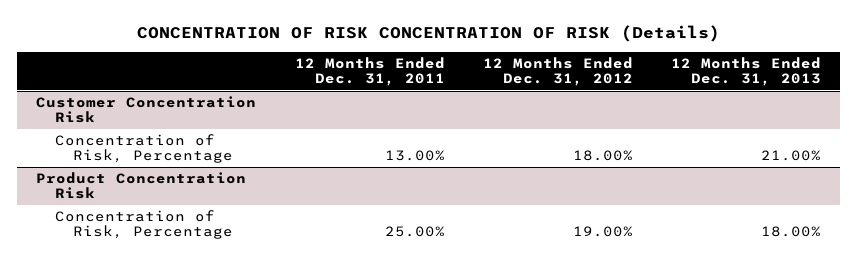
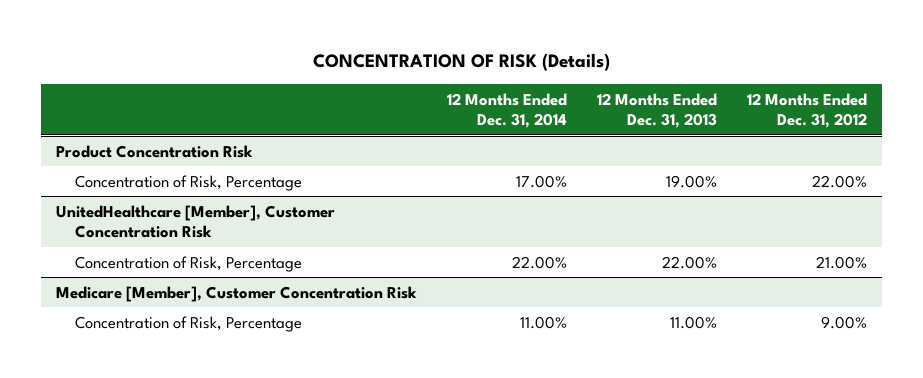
- CONCENTRATION OF RISK CONCENTRATION OF RISK (Details)
+ CONCENTRATION OF RISK (Details)
- | 12 Months Ended Dec. 31, 2011 | 12 Months Ended Dec. 31, 2012 | 12 Months Ended Dec. 31, 2013
+ | 12 Months Ended Dec. 31, 2014 | 12 Months Ended Dec. 31, 2013 | 12 Months Ended Dec. 31, 2012
- Customer Concentration Risk
- Concentration of Risk, Percentage | 13.00% | 18.00% | 21.00%
@ Product Concentration Risk
- Concentration of Risk, Percentage | 25.00% | 19.00% | 18.00%
+ Concentration of Risk, Percentage | 17.00% | 19.00% | 22.00%
+ UnitedHealthcare [Member], Customer Concentration Risk
+ Concentration of Risk, Percentage | 22.00% | 22.00% | 21.00%
+ Medicare [Member], Customer Concentration Risk
+ Concentration of Risk, Percentage | 11.00% | 11.00% | 9.00%

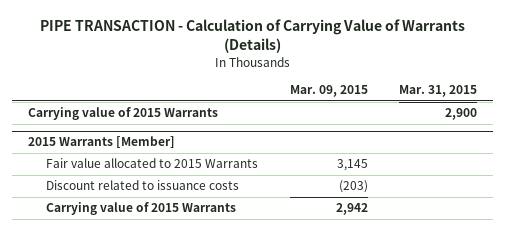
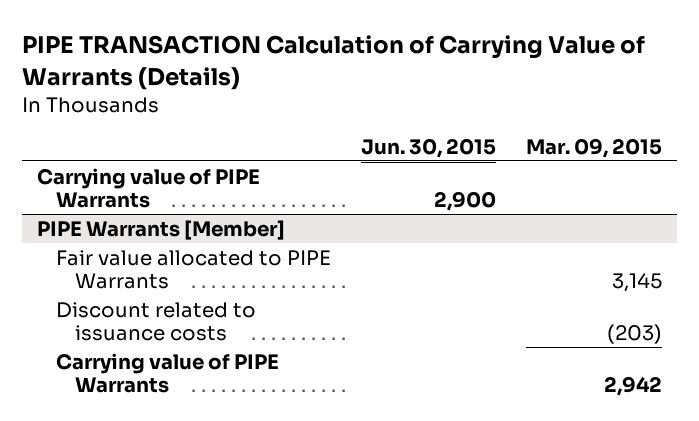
- PIPE TRANSACTION - Calculation of Carrying Value of Warrants (Details)
+ PIPE TRANSACTION Calculation of Carrying Value of Warrants (Details)
- | Mar. 09, 2015 | Mar. 31, 2015
+ | Jun. 30, 2015 | Mar. 09, 2015
- Carrying value of 2015 Warrants | | 2,900
- 2015 Warrants [Member]
- Fair value allocated to 2015 Warrants | 3,145 |
+ Carrying value of PIPE Warrants | 2,900 |
+ PIPE Warrants [Member]
+ Fair value allocated to PIPE Warrants | | 3,145
- Carrying value of 2015 Warrants | 2,942 |
+ Carrying value of PIPE Warrants | | 2,942

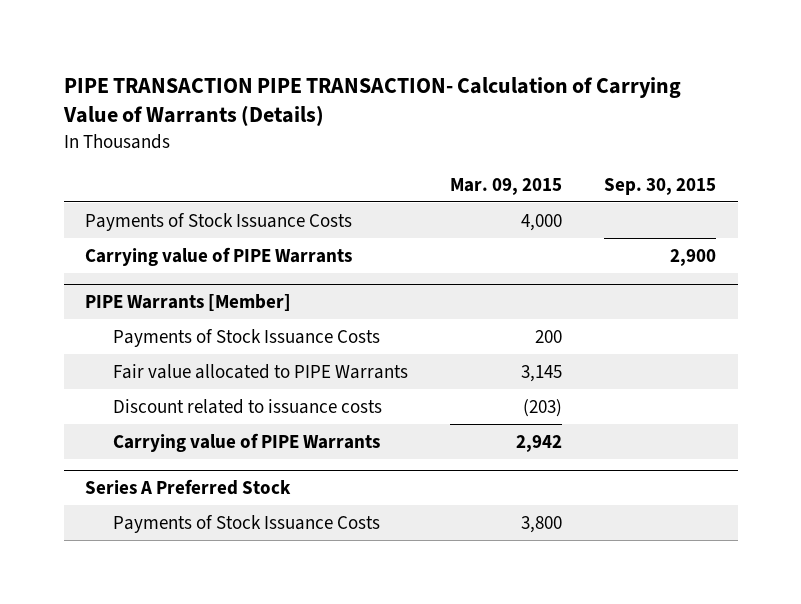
- PIPE TRANSACTION Calculation of Carrying Value of Warrants (Details)
+ PIPE TRANSACTION PIPE TRANSACTION- Calculation of Carrying Value of Warrants (Details)
- | Jun. 30, 2015 | Mar. 09, 2015
+ | Mar. 09, 2015 | Sep. 30, 2015
+ Payments of Stock Issuance Costs | 4,000 |
@ PIPE Warrants [Member]
+ Payments of Stock Issuance Costs | 200 |
+ Series A Preferred Stock
+ Payments of Stock Issuance Costs | 3,800 |

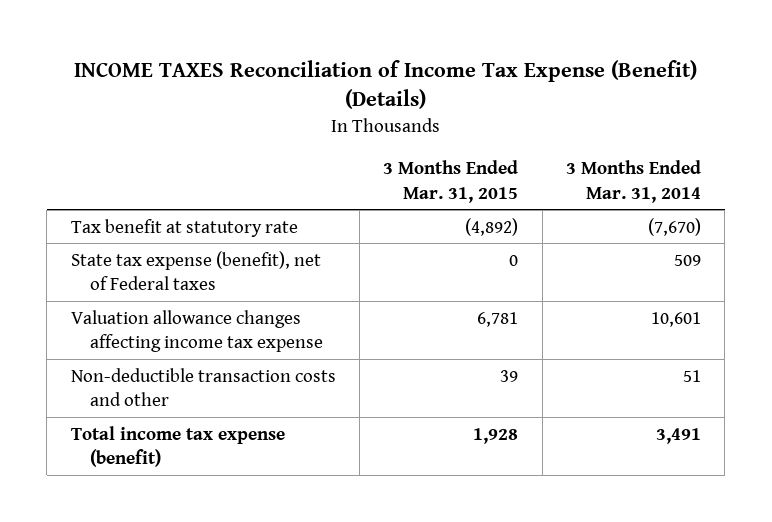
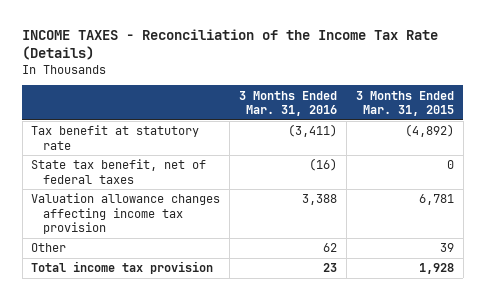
- INCOME TAXES Reconciliation of Income Tax Expense (Benefit) (Details)
+ INCOME TAXES - Reconciliation of the Income Tax Rate (Details)
- | 3 Months Ended Mar. 31, 2015 | 3 Months Ended Mar. 31, 2014
+ | 3 Months Ended Mar. 31, 2016 | 3 Months Ended Mar. 31, 2015
- State tax expense (benefit), net of Federal taxes | 0 | 509
- Valuation allowance changes affecting income tax expense | 6,781 | 10,601
- Non-deductible transaction costs and other | 39 | 51
- Total income tax expense (benefit) | 1,928 | 3,491
+ State tax benefit, net of federal taxes | (16) | 0
+ Valuation allowance changes affecting income tax provision | 3,388 | 6,781
+ Other | 62 | 39
+ Total income tax provision | 23 | 1,928

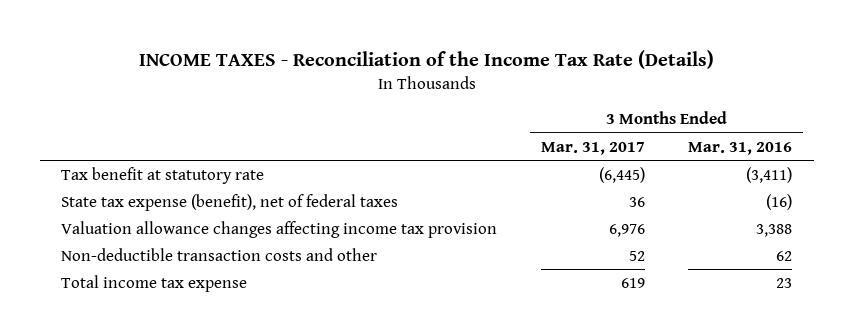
- | 3 Months Ended Mar. 31, 2016 | 3 Months Ended Mar. 31, 2015
+ | 3 Months Ended Mar. 31, 2017 | 3 Months Ended Mar. 31, 2016
- State tax benefit, net of federal taxes | (16) | 0
+ State tax expense (benefit), net of federal taxes | 36 | (16)
- Other | 62 | 39
- Total income tax provision | 23 | 1,928
+ Non-deductible transaction costs and other | 52 | 62
+ Total income tax expense | 619 | 23

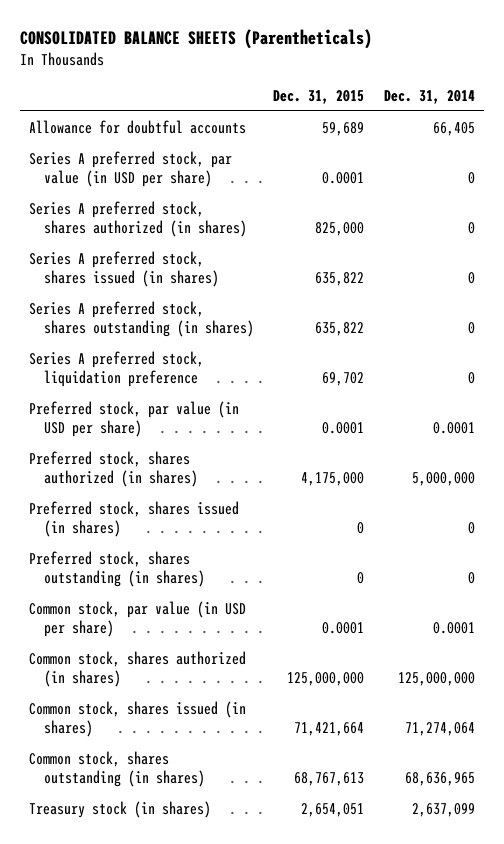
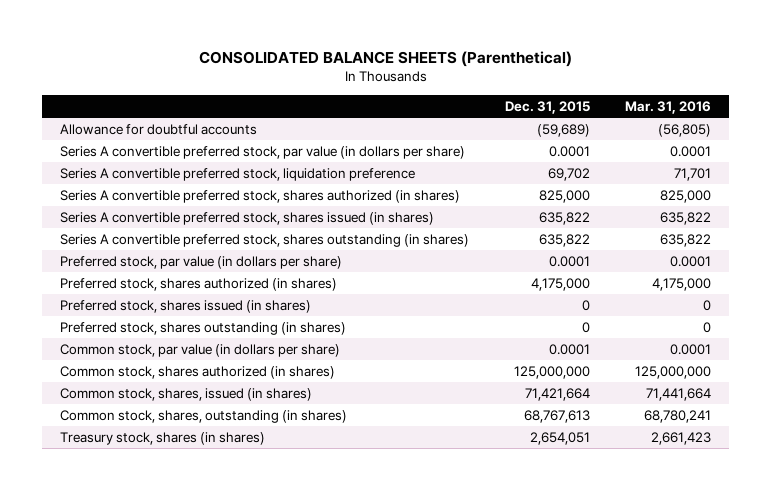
- CONSOLIDATED BALANCE SHEETS (Parentheticals)
+ CONSOLIDATED BALANCE SHEETS (Parenthetical)
- | Dec. 31, 2015 | Dec. 31, 2014
+ | Dec. 31, 2015 | Mar. 31, 2016
- Allowance for doubtful accounts | 59,689 | 66,405
- Series A preferred stock, par value (in USD per share) | 0.0001 | 0
- Series A preferred stock, shares authorized (in shares) | 825,000 | 0
- Series A preferred stock, shares issued (in shares) | 635,822 | 0
- Series A preferred stock, shares outstanding (in shares) | 635,822 | 0
- Series A preferred stock, liquidation preference | 69,702 | 0
- Preferred stock, par value (in USD per share) | 0.0001 | 0.0001
+ Allowance for doubtful accounts | (59,689) | (56,805)
+ Series A convertible preferred stock, par value (in dollars per share) | 0.0001 | 0.0001
+ Series A convertible preferred stock, liquidation preference | 69,702 | 71,701
+ Series A convertible preferred stock, shares authorized (in shares) | 825,000 | 825,000
+ Series A convertible preferred stock, shares issued (in shares) | 635,822 | 635,822
+ Series A convertible preferred stock, shares outstanding (in shares) | 635,822 | 635,822
+ Preferred stock, par value (in dollars per share) | 0.0001 | 0.0001
- Common stock, par value (in USD per share) | 0.0001 | 0.0001
+ Common stock, par value (in dollars per share) | 0.0001 | 0.0001
- Common stock, shares issued (in shares) | 71,421,664 | 71,274,064
- Common stock, shares outstanding (in shares) | 68,767,613 | 68,636,965
- Treasury stock (in shares) | 2,654,051 | 2,637,099
+ Common stock, shares, issued (in shares) | 71,421,664 | 71,441,664
+ Common stock, shares, outstanding (in shares) | 68,767,613 | 68,780,241
+ Treasury stock, shares (in shares) | 2,654,051 | 2,661,423

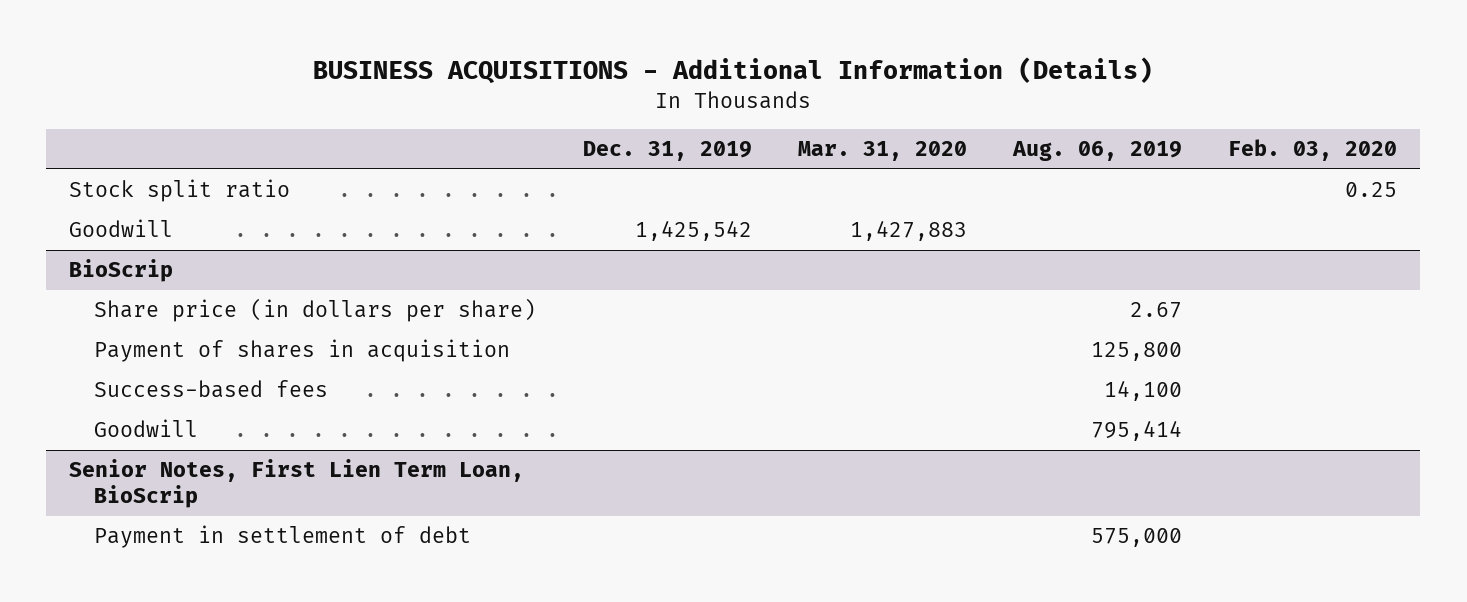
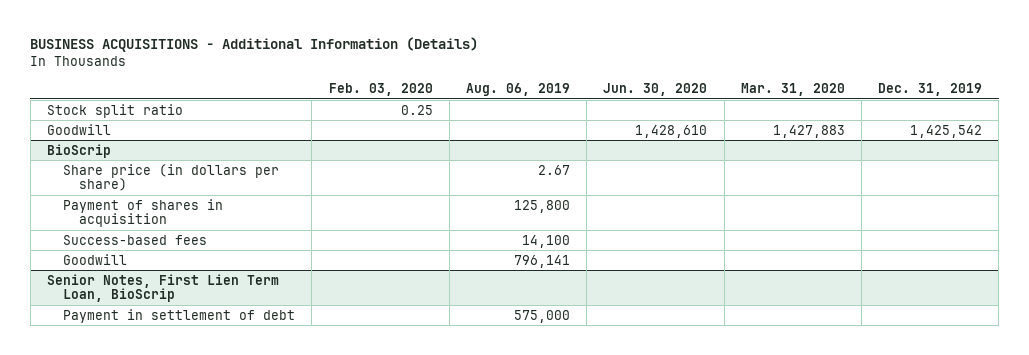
- | Dec. 31, 2019 | Mar. 31, 2020 | Aug. 06, 2019 | Feb. 03, 2020
+ | Feb. 03, 2020 | Aug. 06, 2019 | Jun. 30, 2020 | Mar. 31, 2020 | Dec. 31, 2019
@ BioScrip
- Goodwill | | | 795,414 |
+ Goodwill | | 796,141 | | |

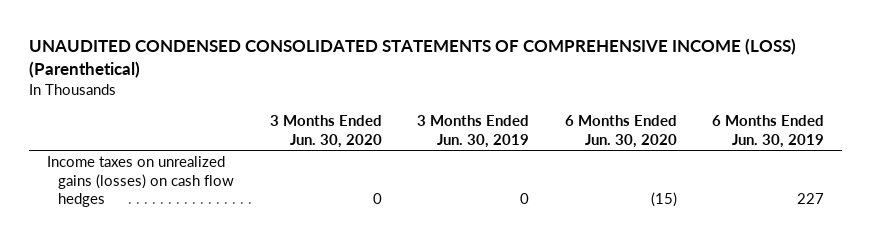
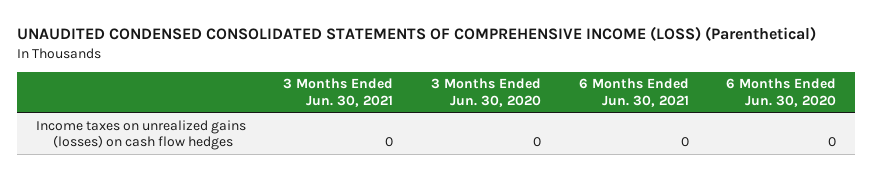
- | 3 Months Ended Jun. 30, 2020 | 3 Months Ended Jun. 30, 2019 | 6 Months Ended Jun. 30, 2020 | 6 Months Ended Jun. 30, 2019
+ | 3 Months Ended Jun. 30, 2021 | 3 Months Ended Jun. 30, 2020 | 6 Months Ended Jun. 30, 2021 | 6 Months Ended Jun. 30, 2020
- Income taxes on unrealized gains (losses) on cash flow hedges | 0 | 0 | (15) | 227
+ Income taxes on unrealized gains (losses) on cash flow hedges | 0 | 0 | 0 | 0

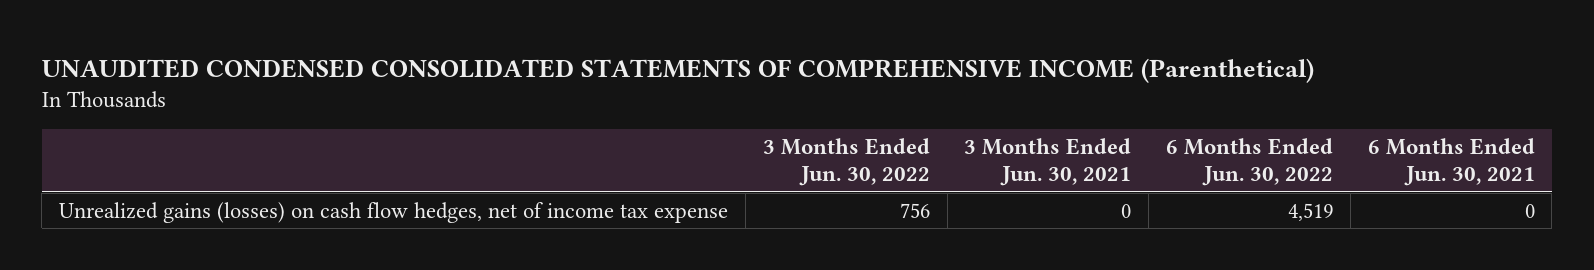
- UNAUDITED CONDENSED CONSOLIDATED STATEMENTS OF COMPREHENSIVE INCOME (LOSS) (Parenthetical)
+ UNAUDITED CONDENSED CONSOLIDATED STATEMENTS OF COMPREHENSIVE INCOME (Parenthetical)
- | 3 Months Ended Jun. 30, 2021 | 3 Months Ended Jun. 30, 2020 | 6 Months Ended Jun. 30, 2021 | 6 Months Ended Jun. 30, 2020
+ | 3 Months Ended Jun. 30, 2022 | 3 Months Ended Jun. 30, 2021 | 6 Months Ended Jun. 30, 2022 | 6 Months Ended Jun. 30, 2021
- Income taxes on unrealized gains (losses) on cash flow hedges | 0 | 0 | 0 | 0
+ Unrealized gains (losses) on cash flow hedges, net of income tax expense | 756 | 0 | 4,519 | 0

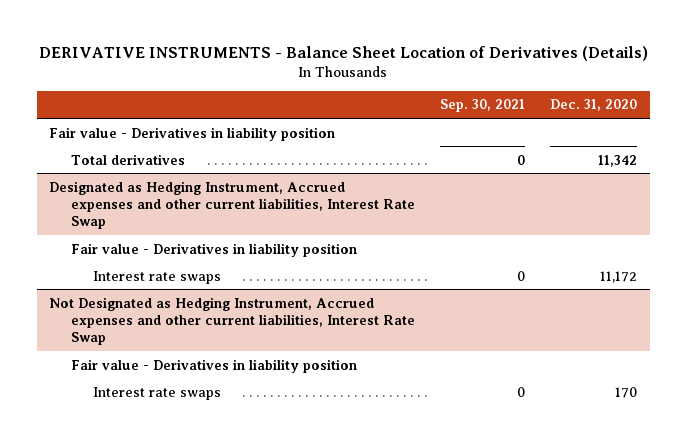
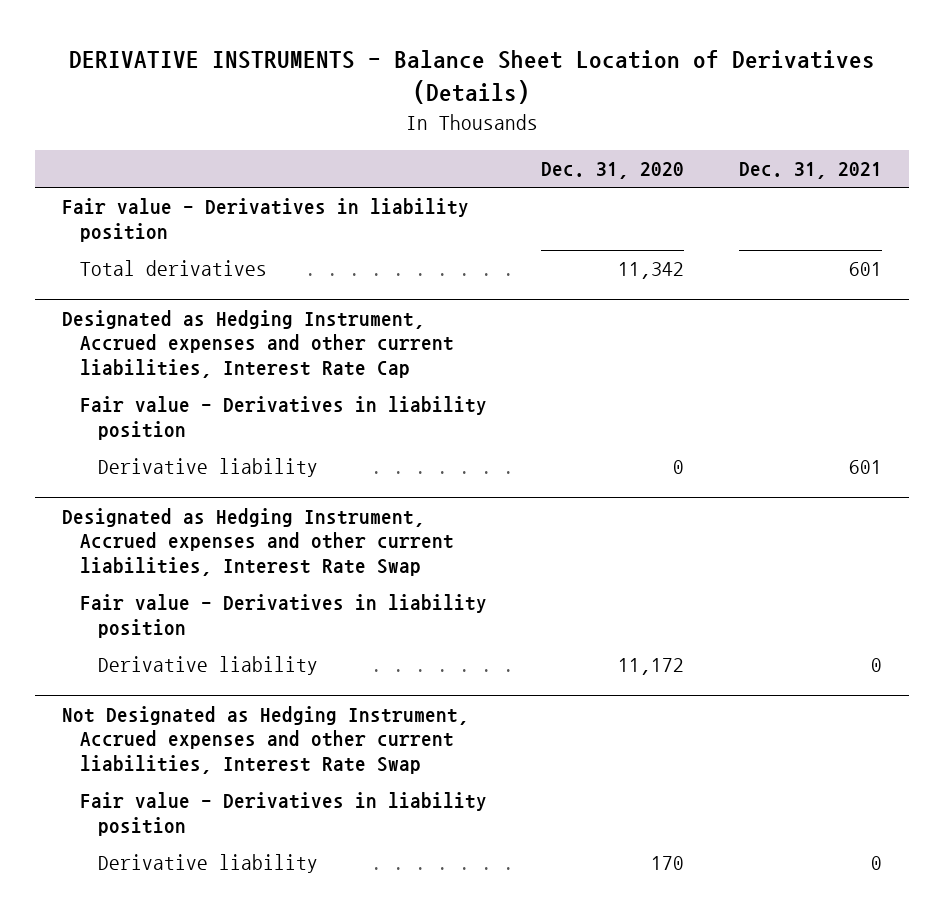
- | Sep. 30, 2021 | Dec. 31, 2020
+ | Dec. 31, 2020 | Dec. 31, 2021
+ Designated as Hedging Instrument, Accrued expenses and other current liabilities, Interest Rate Cap
+ Fair value - Derivatives in liability position
+ Derivative liability | 0 | 601
@ Designated as Hedging Instrument, Accrued expenses and other current liabilities, Interest Rate Swap
- Interest rate swaps | 0 | 11,172
+ Derivative liability | 11,172 | 0
@ Not Designated as Hedging Instrument, Accrued expenses and other current liabilities, Interest Rate Swap
- Interest rate swaps | 0 | 170
+ Derivative liability | 170 | 0

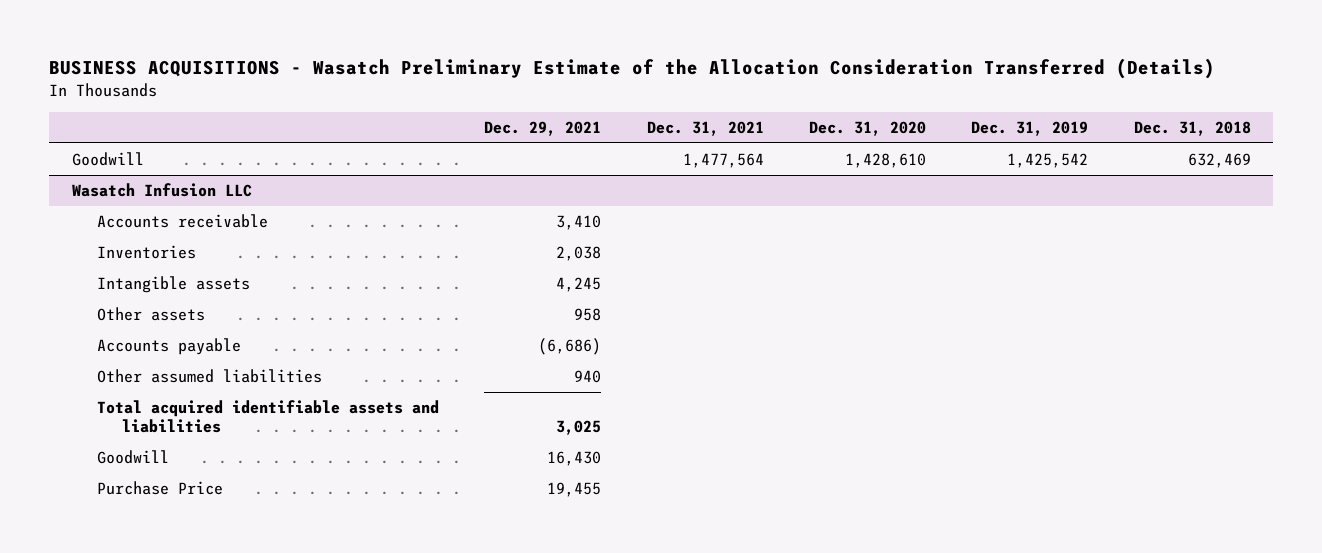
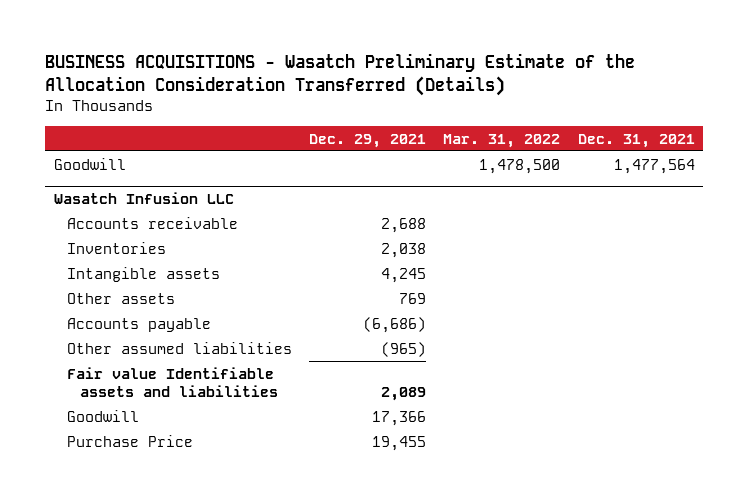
- | Dec. 29, 2021 | Dec. 31, 2021 | Dec. 31, 2020 | Dec. 31, 2019 | Dec. 31, 2018
+ | Dec. 29, 2021 | Mar. 31, 2022 | Dec. 31, 2021
@ Wasatch Infusion LLC
- Accounts receivable | 3,410 | | | |
+ Accounts receivable | 2,688 | |
- Other assets | 958 | | | |
+ Other assets | 769 | |
- Other assumed liabilities | 940 | | | |
- Total acquired identifiable assets and liabilities | 3,025 | | | |
- Goodwill | 16,430 | | | |
+ Other assumed liabilities | (965) | |
+ Fair value Identifiable assets and liabilities | 2,089 | |
+ Goodwill | 17,366 | |

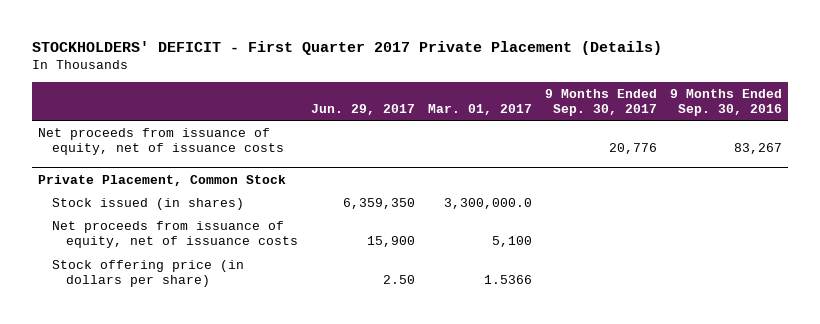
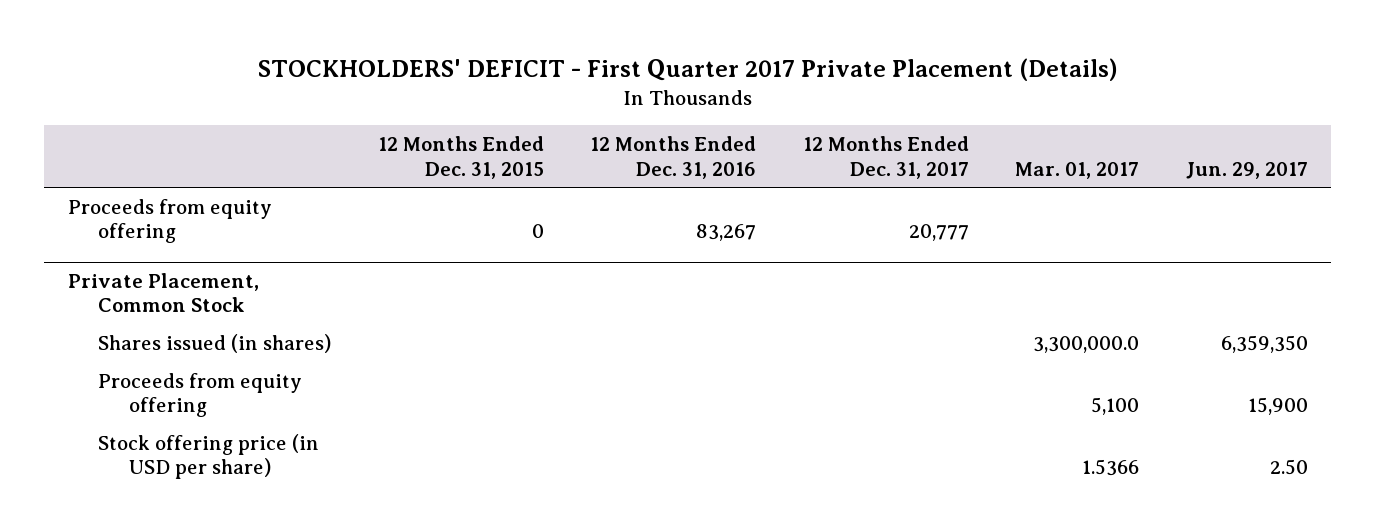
- | Jun. 29, 2017 | Mar. 01, 2017 | 9 Months Ended Sep. 30, 2017 | 9 Months Ended Sep. 30, 2016
+ | 12 Months Ended Dec. 31, 2015 | 12 Months Ended Dec. 31, 2016 | 12 Months Ended Dec. 31, 2017 | Mar. 01, 2017 | Jun. 29, 2017
- Net proceeds from issuance of equity, net of issuance costs | | | 20,776 | 83,267
+ Proceeds from equity offering | 0 | 83,267 | 20,777 | |
@ Private Placement, Common Stock
- Stock issued (in shares) | 6,359,350 | 3,300,000.0 | |
- Net proceeds from issuance of equity, net of issuance costs | 15,900 | 5,100 | |
- Stock offering price (in dollars per share) | 2.50 | 1.5366 | |
+ Shares issued (in shares) | | | | 3,300,000.0 | 6,359,350
+ Proceeds from equity offering | | | | 5,100 | 15,900
+ Stock offering price (in USD per share) | | | | 1.5366 | 2.50

